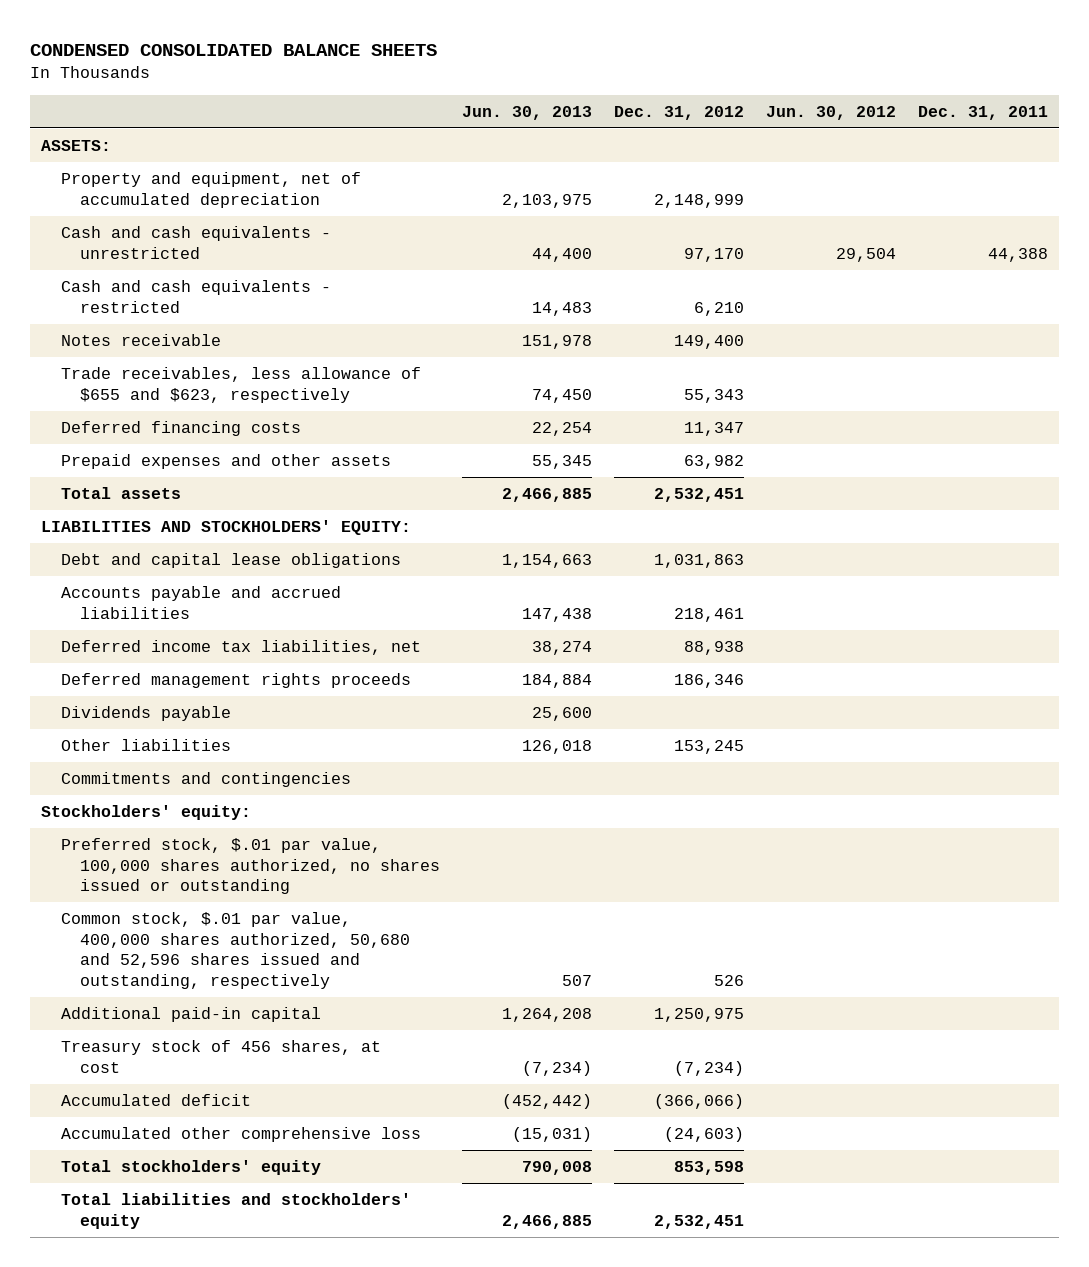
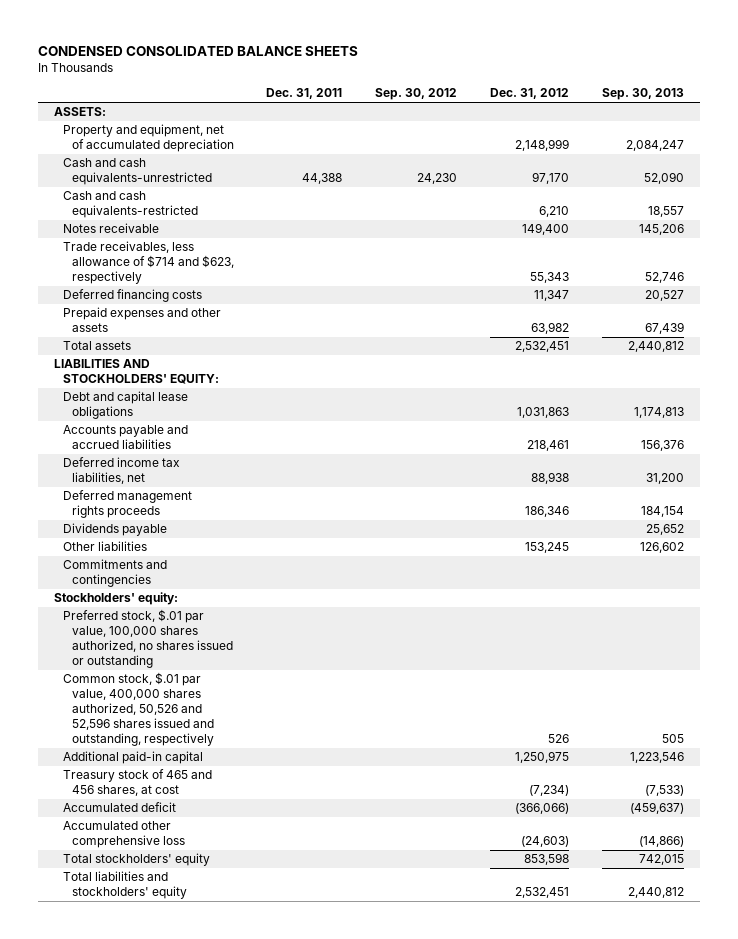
- | Jun. 30, 2013 | Dec. 31, 2012 | Jun. 30, 2012 | Dec. 31, 2011
+ | Dec. 31, 2011 | Sep. 30, 2012 | Dec. 31, 2012 | Sep. 30, 2013
- Cash and cash equivalents - unrestricted | 44,400 | 97,170 | 29,504 | 44,388
- Cash and cash equivalents - restricted | 14,483 | 6,210 | |
+ Cash and cash equivalents-unrestricted | 44,388 | 24,230 | 97,170 | 52,090
+ Cash and cash equivalents-restricted | | | 6,210 | 18,557
- Trade receivables, less allowance of $655 and $623, respectively | 74,450 | 55,343 | |
+ Trade receivables, less allowance of $714 and $623, respectively | | | 55,343 | 52,746
- Common stock, $.01 par value, 400,000 shares authorized, 50,680 and 52,596 shares issued and outstanding, respectively | 507 | 526 | |
+ Common stock, $.01 par value, 400,000 shares authorized, 50,526 and 52,596 shares issued and outstanding, respectively | | | 526 | 505
- Treasury stock of 456 shares, at cost | (7,234) | (7,234) | |
+ Treasury stock of 465 and 456 shares, at cost | | | (7,234) | (7,533)

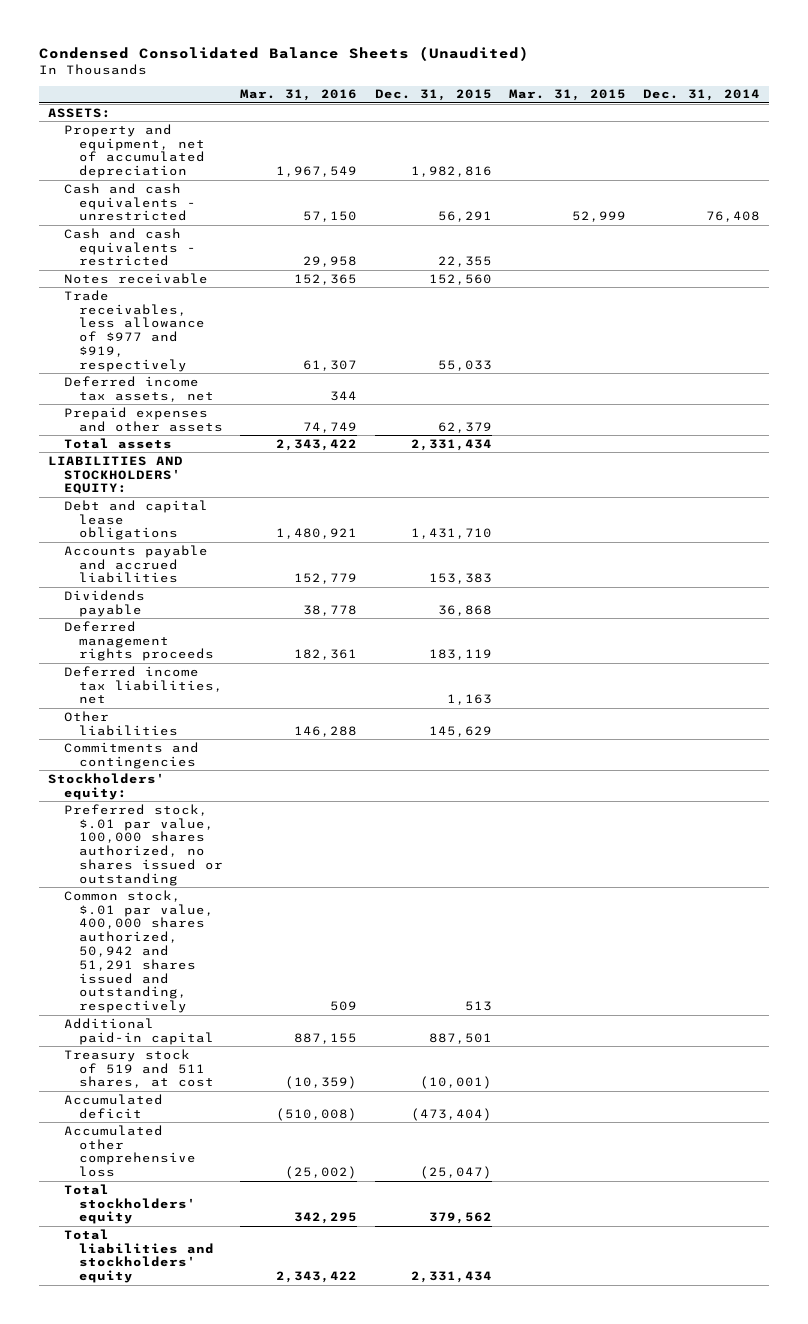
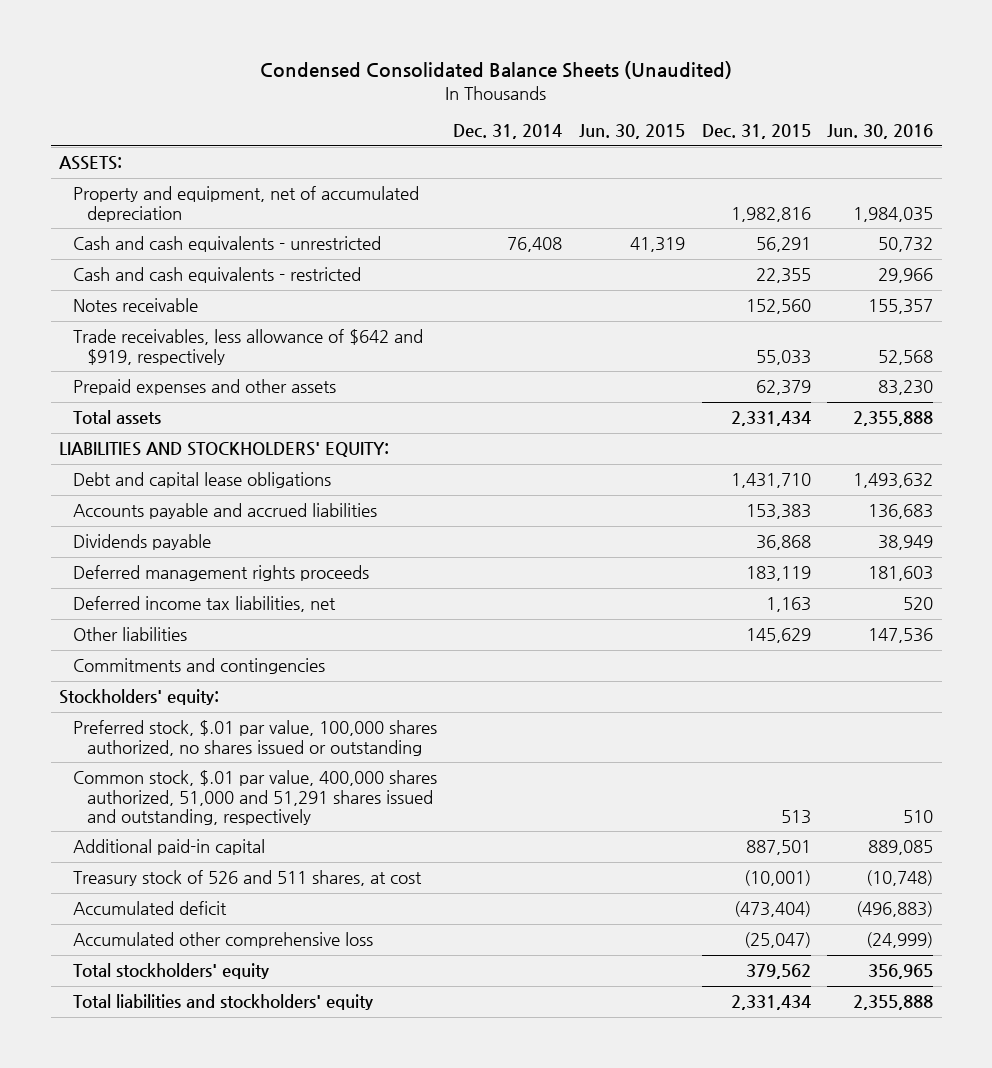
- | Mar. 31, 2016 | Dec. 31, 2015 | Mar. 31, 2015 | Dec. 31, 2014
+ | Dec. 31, 2014 | Jun. 30, 2015 | Dec. 31, 2015 | Jun. 30, 2016
- Trade receivables, less allowance of $977 and $919, respectively | 61,307 | 55,033 | |
- Deferred income tax assets, net | 344 | | |
+ Trade receivables, less allowance of $642 and $919, respectively | | | 55,033 | 52,568
- Common stock, $.01 par value, 400,000 shares authorized, 50,942 and 51,291 shares issued and outstanding, respectively | 509 | 513 | |
+ Common stock, $.01 par value, 400,000 shares authorized, 51,000 and 51,291 shares issued and outstanding, respectively | | | 513 | 510
- Treasury stock of 519 and 511 shares, at cost | (10,359) | (10,001) | |
+ Treasury stock of 526 and 511 shares, at cost | | | (10,001) | (10,748)

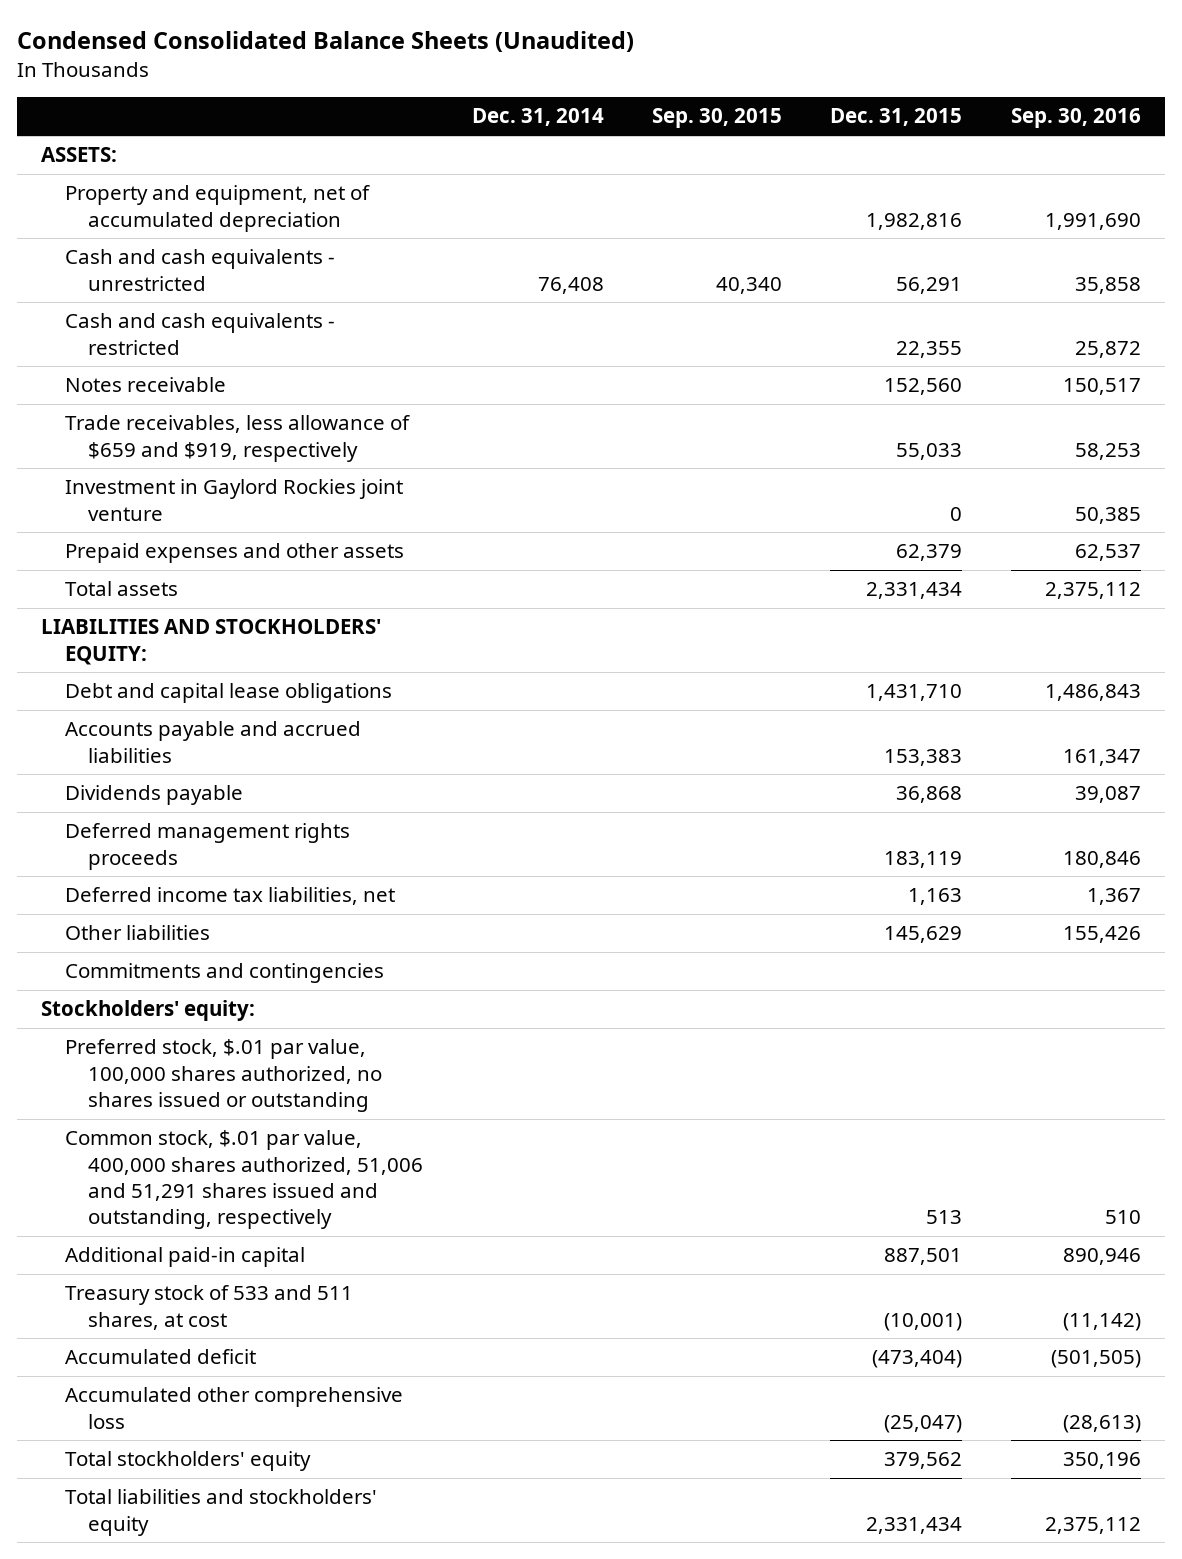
- | Dec. 31, 2014 | Jun. 30, 2015 | Dec. 31, 2015 | Jun. 30, 2016
+ | Dec. 31, 2014 | Sep. 30, 2015 | Dec. 31, 2015 | Sep. 30, 2016
- Trade receivables, less allowance of $642 and $919, respectively | | | 55,033 | 52,568
+ Trade receivables, less allowance of $659 and $919, respectively | | | 55,033 | 58,253
+ Investment in Gaylord Rockies joint venture | | | 0 | 50,385
- Common stock, $.01 par value, 400,000 shares authorized, 51,000 and 51,291 shares issued and outstanding, respectively | | | 513 | 510
+ Common stock, $.01 par value, 400,000 shares authorized, 51,006 and 51,291 shares issued and outstanding, respectively | | | 513 | 510
- Treasury stock of 526 and 511 shares, at cost | | | (10,001) | (10,748)
+ Treasury stock of 533 and 511 shares, at cost | | | (10,001) | (11,142)

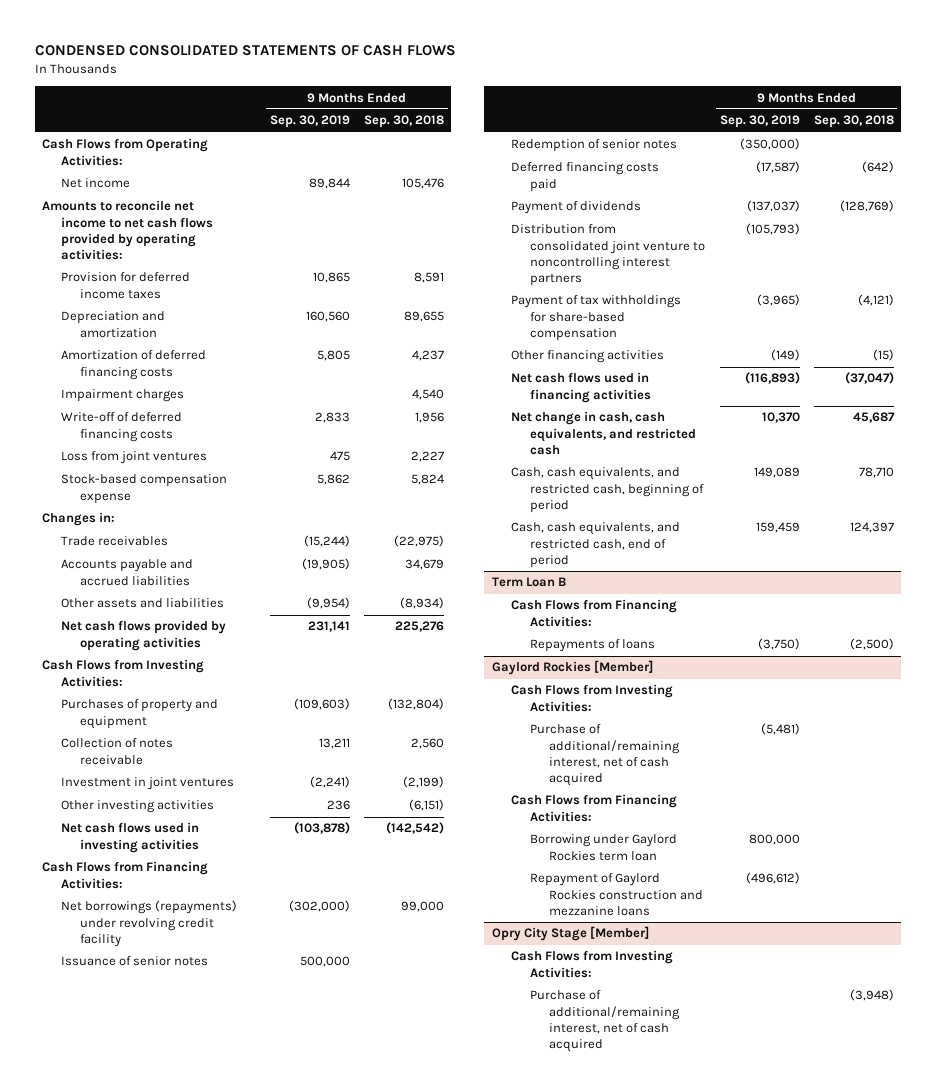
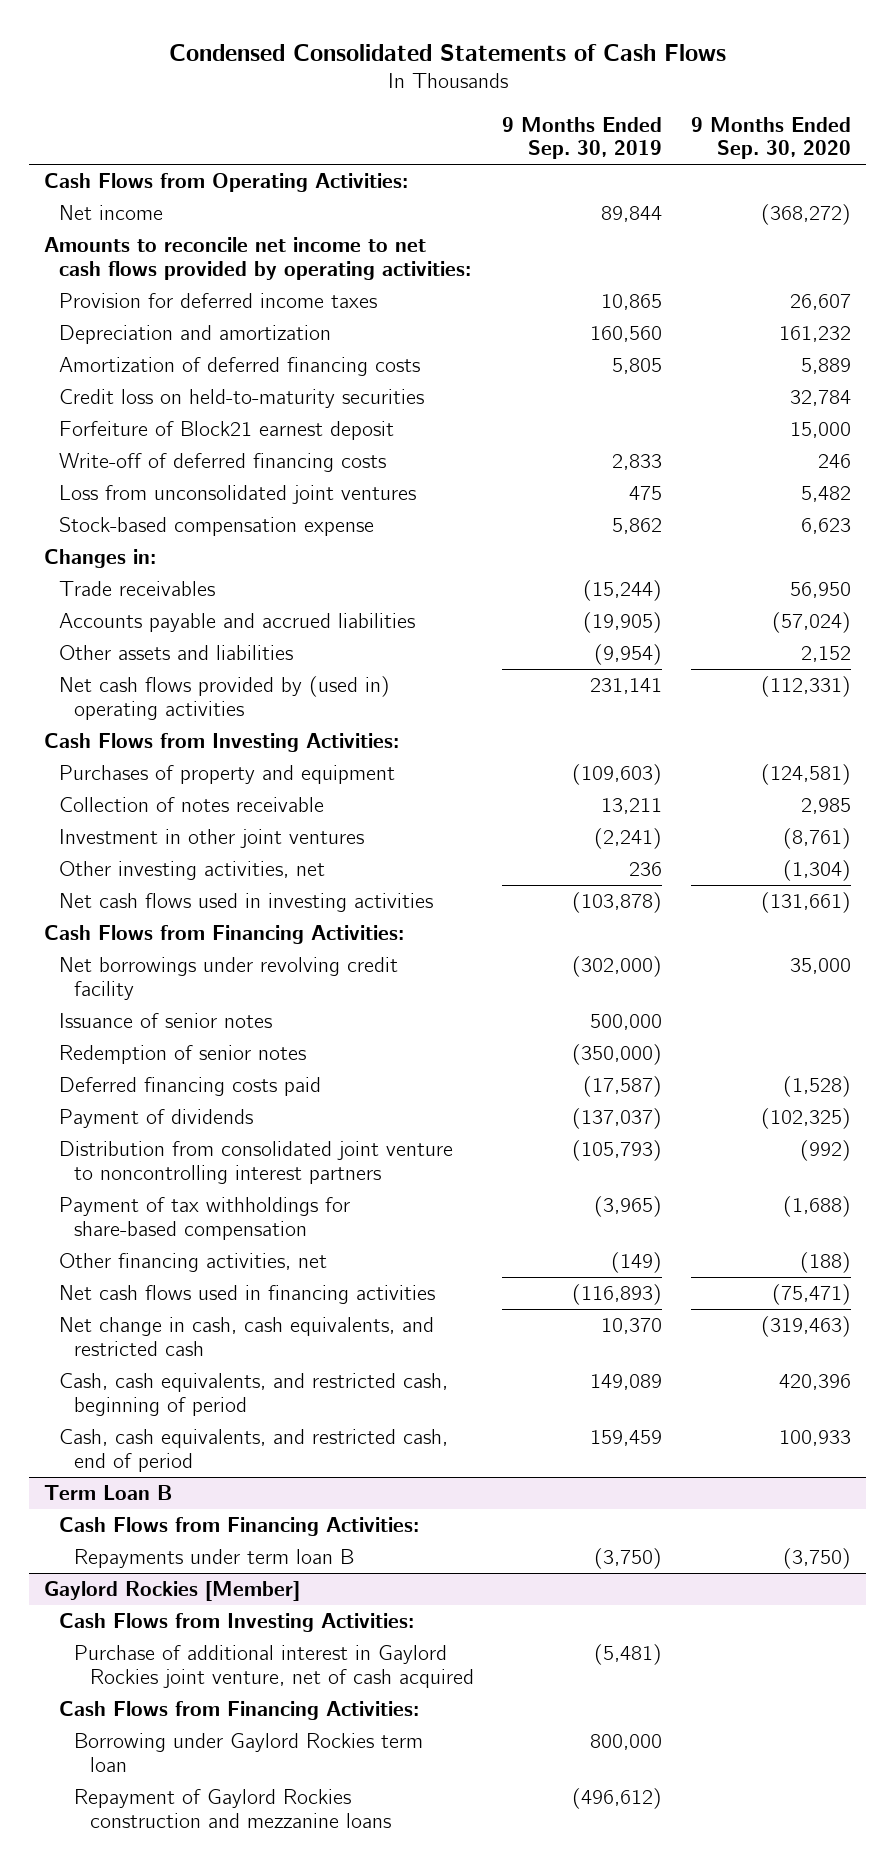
- CONDENSED CONSOLIDATED STATEMENTS OF CASH FLOWS
+ Condensed Consolidated Statements of Cash Flows
- | 9 Months Ended Sep. 30, 2019 | 9 Months Ended Sep. 30, 2018
+ | 9 Months Ended Sep. 30, 2019 | 9 Months Ended Sep. 30, 2020
- Impairment charges | | 4,540
+ Credit loss on held-to-maturity securities | | 32,784
+ Forfeiture of Block21 earnest deposit | | 15,000
- Loss from joint ventures | 475 | 2,227
+ Loss from unconsolidated joint ventures | 475 | 5,482
- Net cash flows provided by operating activities | 231,141 | 225,276
+ Net cash flows provided by (used in) operating activities | 231,141 | (112,331)
- Investment in joint ventures | (2,241) | (2,199)
- Other investing activities | 236 | (6,151)
+ Investment in other joint ventures | (2,241) | (8,761)
+ Other investing activities, net | 236 | (1,304)
- Net borrowings (repayments) under revolving credit facility | (302,000) | 99,000
+ Net borrowings under revolving credit facility | (302,000) | 35,000
- Other financing activities | (149) | (15)
+ Other financing activities, net | (149) | (188)
@ Term Loan B
- Repayments of loans | (3,750) | (2,500)
+ Repayments under term loan B | (3,750) | (3,750)
@ Gaylord Rockies [Member]
- Purchase of additional/remaining interest, net of cash acquired | (5,481) |
+ Purchase of additional interest in Gaylord Rockies joint venture, net of cash acquired | (5,481) |
- Opry City Stage [Member]
- Cash Flows from Investing Activities:
- Purchase of additional/remaining interest, net of cash acquired | | (3,948)

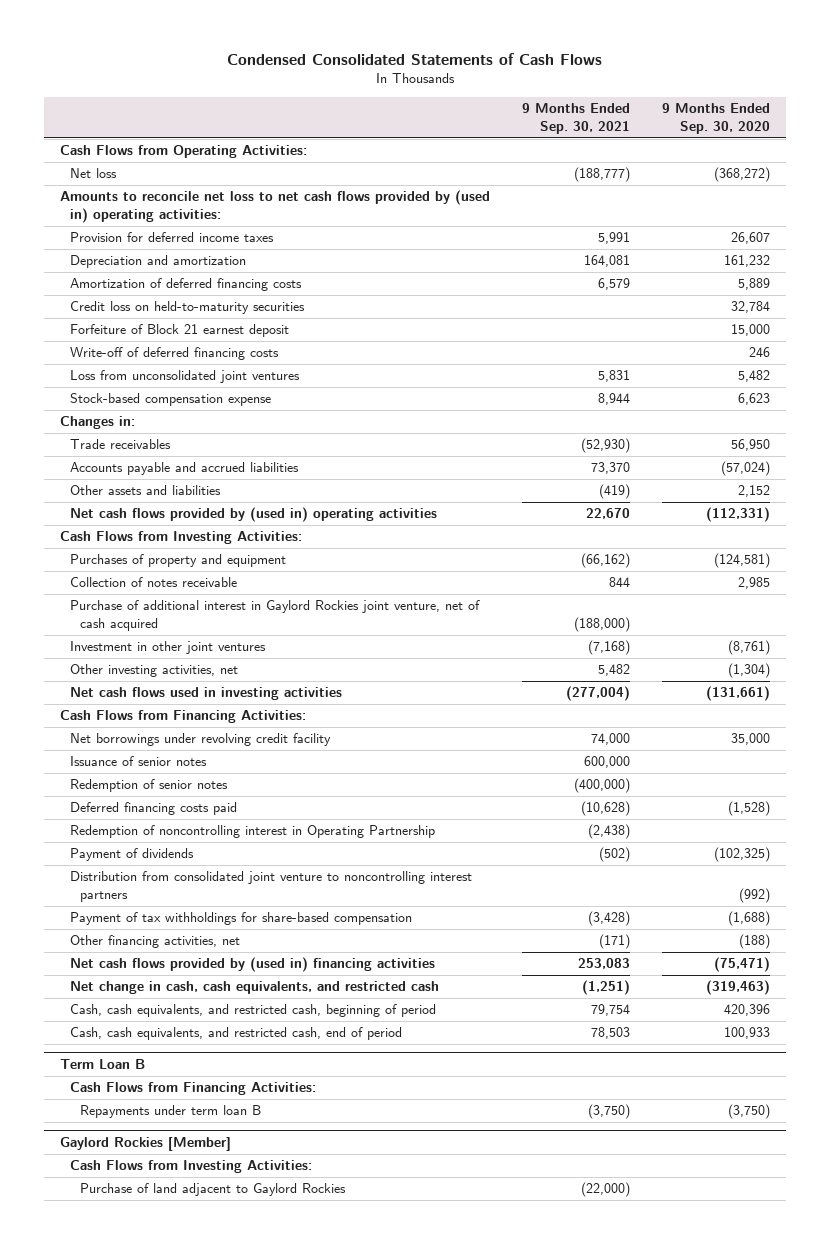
- | 9 Months Ended Sep. 30, 2019 | 9 Months Ended Sep. 30, 2020
+ | 9 Months Ended Sep. 30, 2021 | 9 Months Ended Sep. 30, 2020
- Net income | 89,844 | (368,272)
- Amounts to reconcile net income to net cash flows provided by operating activities:
+ Net loss | (188,777) | (368,272)
+ Amounts to reconcile net loss to net cash flows provided by (used in) operating activities:
- Forfeiture of Block21 earnest deposit | | 15,000
+ Forfeiture of Block 21 earnest deposit | | 15,000
+ Purchase of additional interest in Gaylord Rockies joint venture, net of cash acquired | (188,000) |
+ Redemption of noncontrolling interest in Operating Partnership | (2,438) |
- Net cash flows used in financing activities | (116,893) | (75,471)
+ Net cash flows provided by (used in) financing activities | 253,083 | (75,471)
@ Gaylord Rockies [Member]
- Purchase of additional interest in Gaylord Rockies joint venture, net of cash acquired | (5,481) |
- Cash Flows from Financing Activities:
- Borrowing under Gaylord Rockies term loan | 800,000 |
- Repayment of Gaylord Rockies construction and mezzanine loans | (496,612) |
+ Purchase of land adjacent to Gaylord Rockies | (22,000) |

